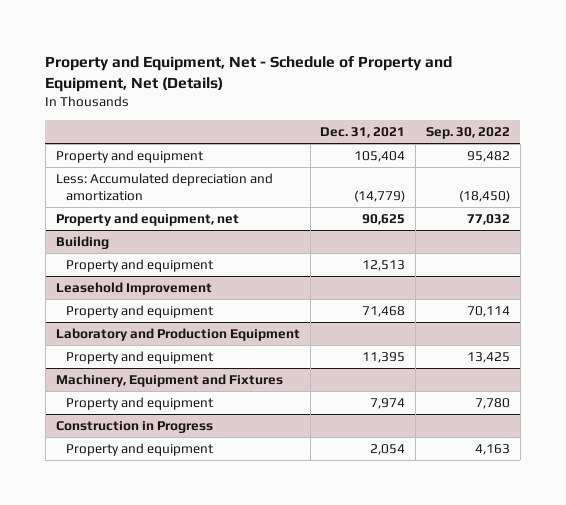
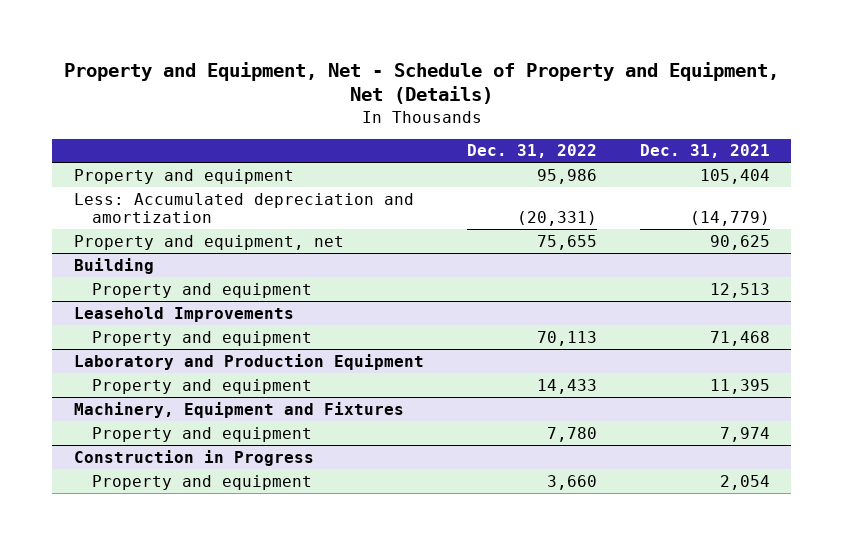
- | Dec. 31, 2021 | Sep. 30, 2022
+ | Dec. 31, 2022 | Dec. 31, 2021
- Leasehold Improvement
+ Leasehold Improvements

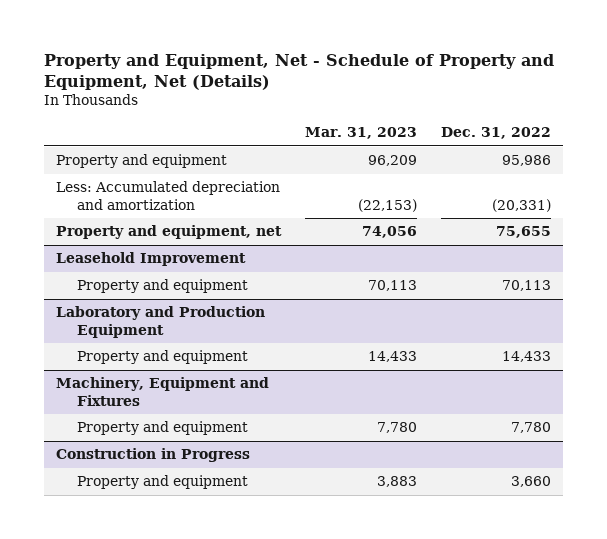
- | Dec. 31, 2022 | Dec. 31, 2021
+ | Mar. 31, 2023 | Dec. 31, 2022
- Building
- Property and equipment | | 12,513
- Leasehold Improvements
+ Leasehold Improvement

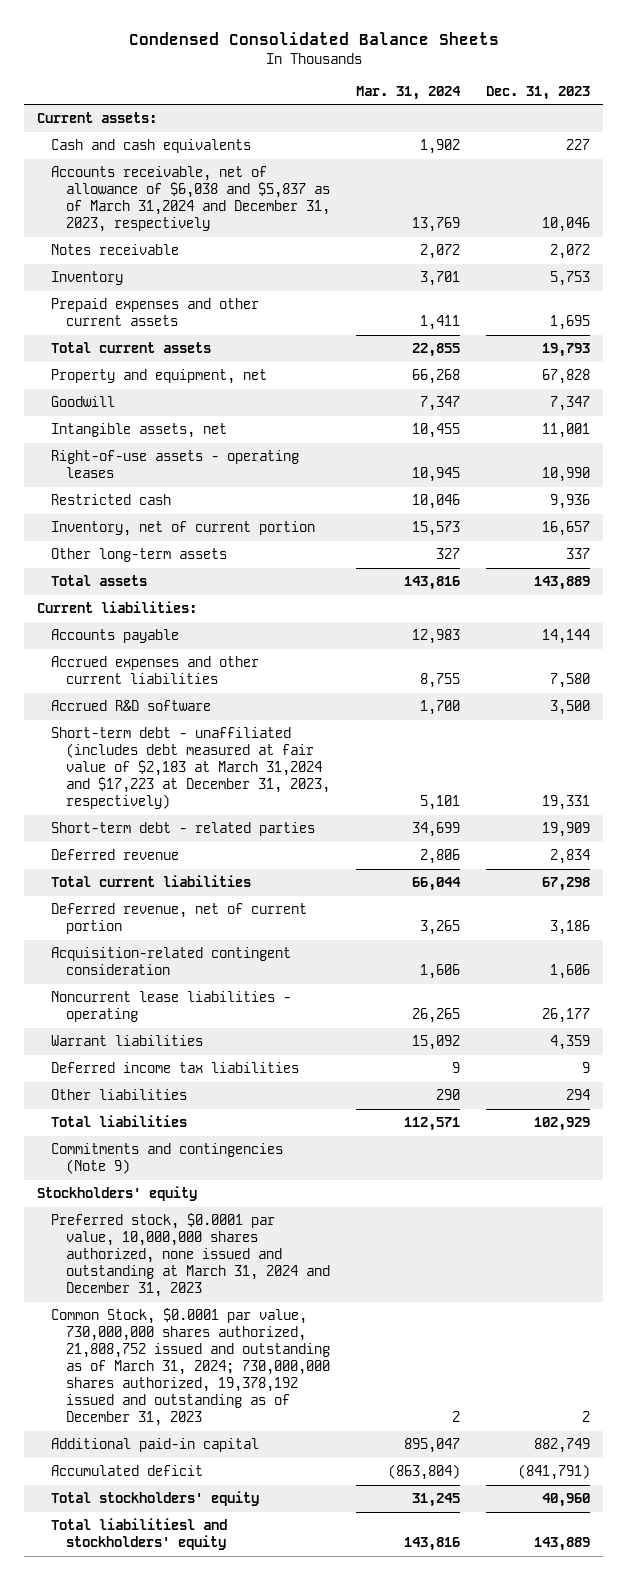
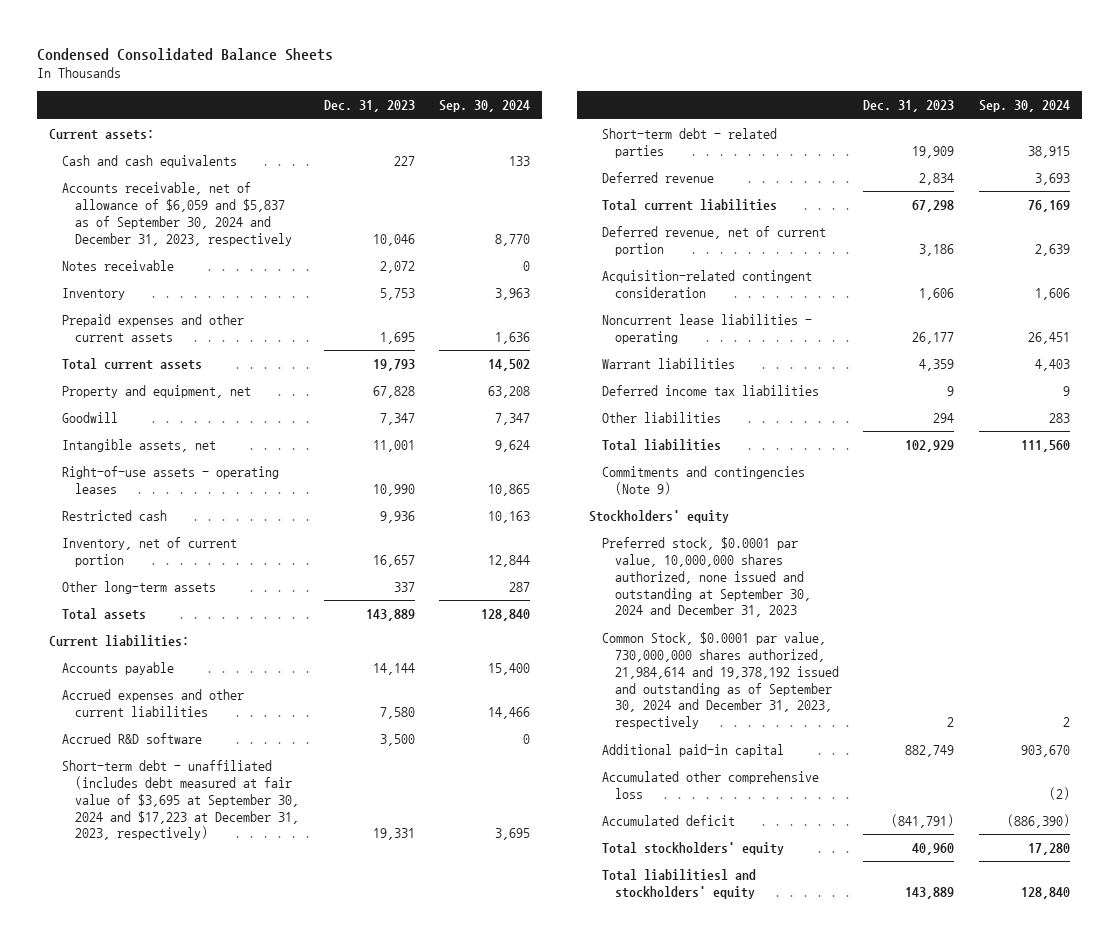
- | Mar. 31, 2024 | Dec. 31, 2023
+ | Dec. 31, 2023 | Sep. 30, 2024
- Accounts receivable, net of allowance of $6,038 and $5,837 as of March 31,2024 and December 31, 2023, respectively | 13,769 | 10,046
+ Accounts receivable, net of allowance of $6,059 and $5,837 as of September 30, 2024 and December 31, 2023, respectively | 10,046 | 8,770
- Short-term debt - unaffiliated (includes debt measured at fair value of $2,183 at March 31,2024 and $17,223 at December 31, 2023, respectively) | 5,101 | 19,331
+ Short-term debt - unaffiliated (includes debt measured at fair value of $3,695 at September 30, 2024 and $17,223 at December 31, 2023, respectively) | 19,331 | 3,695
- Preferred stock, $0.0001 par value, 10,000,000 shares authorized, none issued and outstanding at March 31, 2024 and December 31, 2023
- Common Stock, $0.0001 par value, 730,000,000 shares authorized, 21,808,752 issued and outstanding as of March 31, 2024; 730,000,000 shares authorized, 19,378,192 issued and outstanding as of December 31, 2023 | 2 | 2
+ Preferred stock, $0.0001 par value, 10,000,000 shares authorized, none issued and outstanding at September 30, 2024 and December 31, 2023
+ Common Stock, $0.0001 par value, 730,000,000 shares authorized, 21,984,614 and 19,378,192 issued and outstanding as of September 30, 2024 and December 31, 2023, respectively | 2 | 2
+ Accumulated other comprehensive loss | | (2)

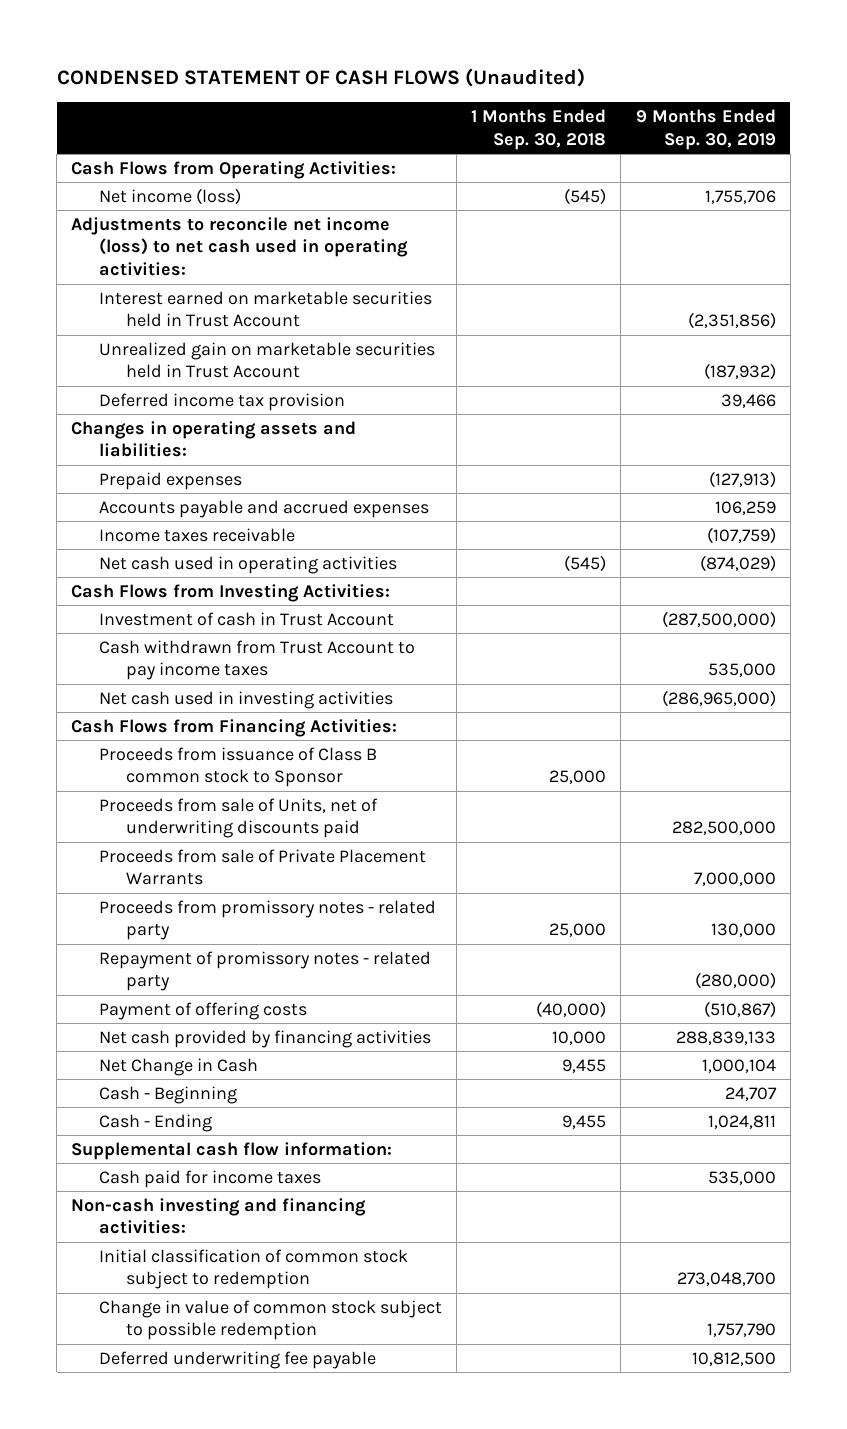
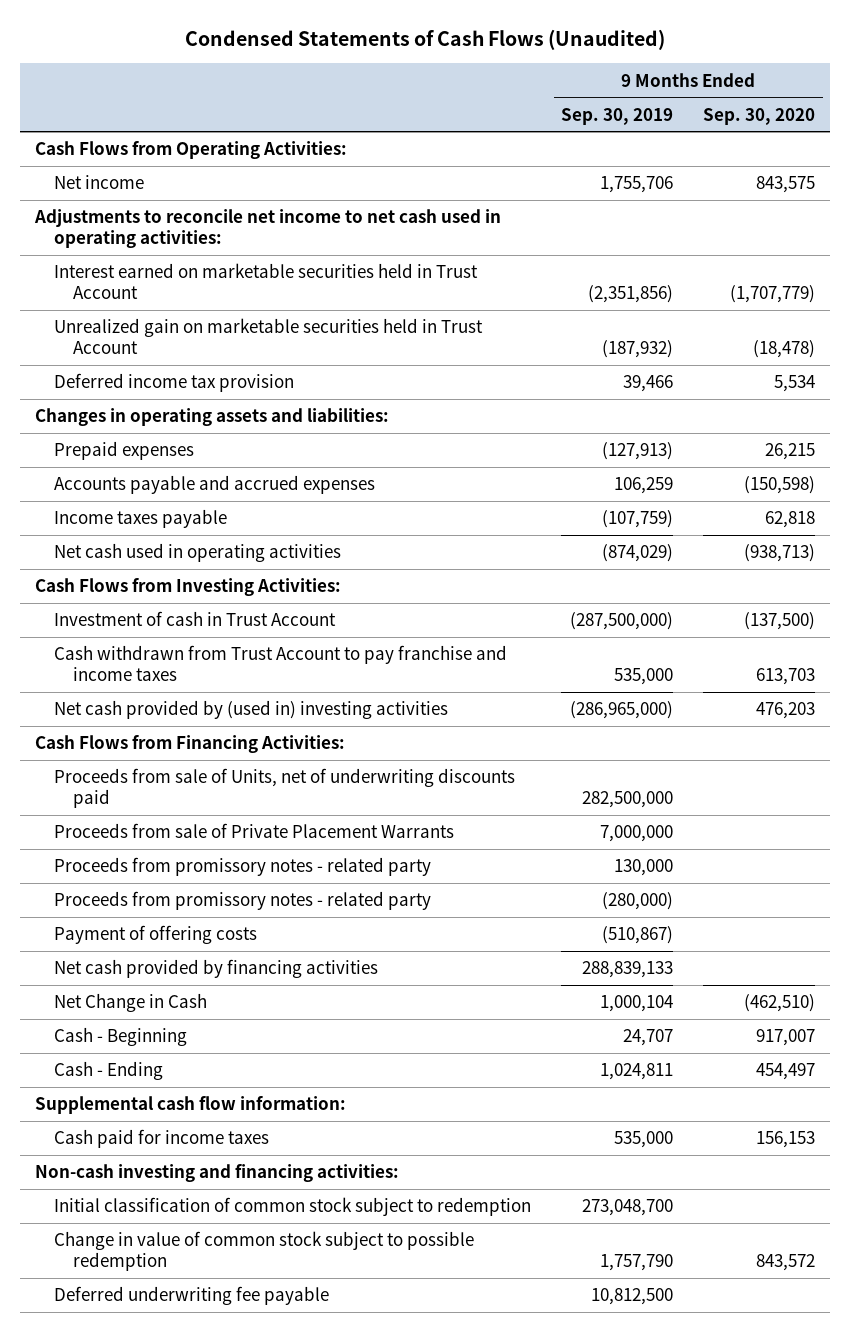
- CONDENSED STATEMENT OF CASH FLOWS (Unaudited)
+ Condensed Statements of Cash Flows (Unaudited)
- | 1 Months Ended Sep. 30, 2018 | 9 Months Ended Sep. 30, 2019
+ | 9 Months Ended Sep. 30, 2019 | 9 Months Ended Sep. 30, 2020
- Net income (loss) | (545) | 1,755,706
- Adjustments to reconcile net income (loss) to net cash used in operating activities:
+ Net income | 1,755,706 | 843,575
+ Adjustments to reconcile net income to net cash used in operating activities:
- Income taxes receivable | | (107,759)
+ Income taxes payable | (107,759) | 62,818
- Cash withdrawn from Trust Account to pay income taxes | | 535,000
- Net cash used in investing activities | | (286,965,000)
+ Cash withdrawn from Trust Account to pay franchise and income taxes | 535,000 | 613,703
+ Net cash provided by (used in) investing activities | (286,965,000) | 476,203
- Proceeds from issuance of Class B common stock to Sponsor | 25,000 |
- Repayment of promissory notes - related party | | (280,000)
+ Proceeds from promissory notes - related party | (280,000) |

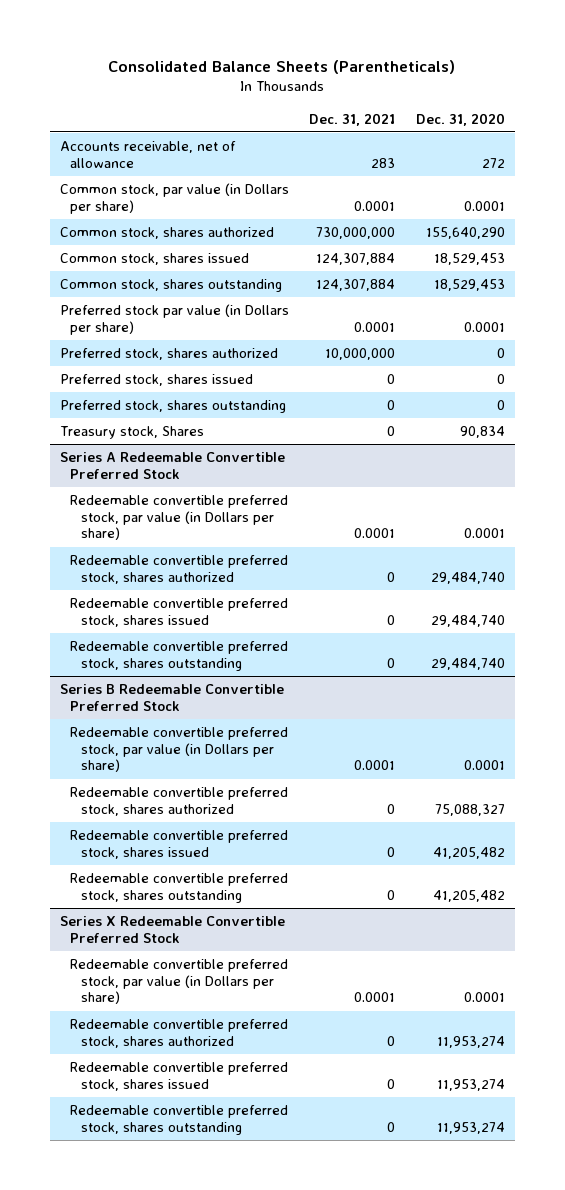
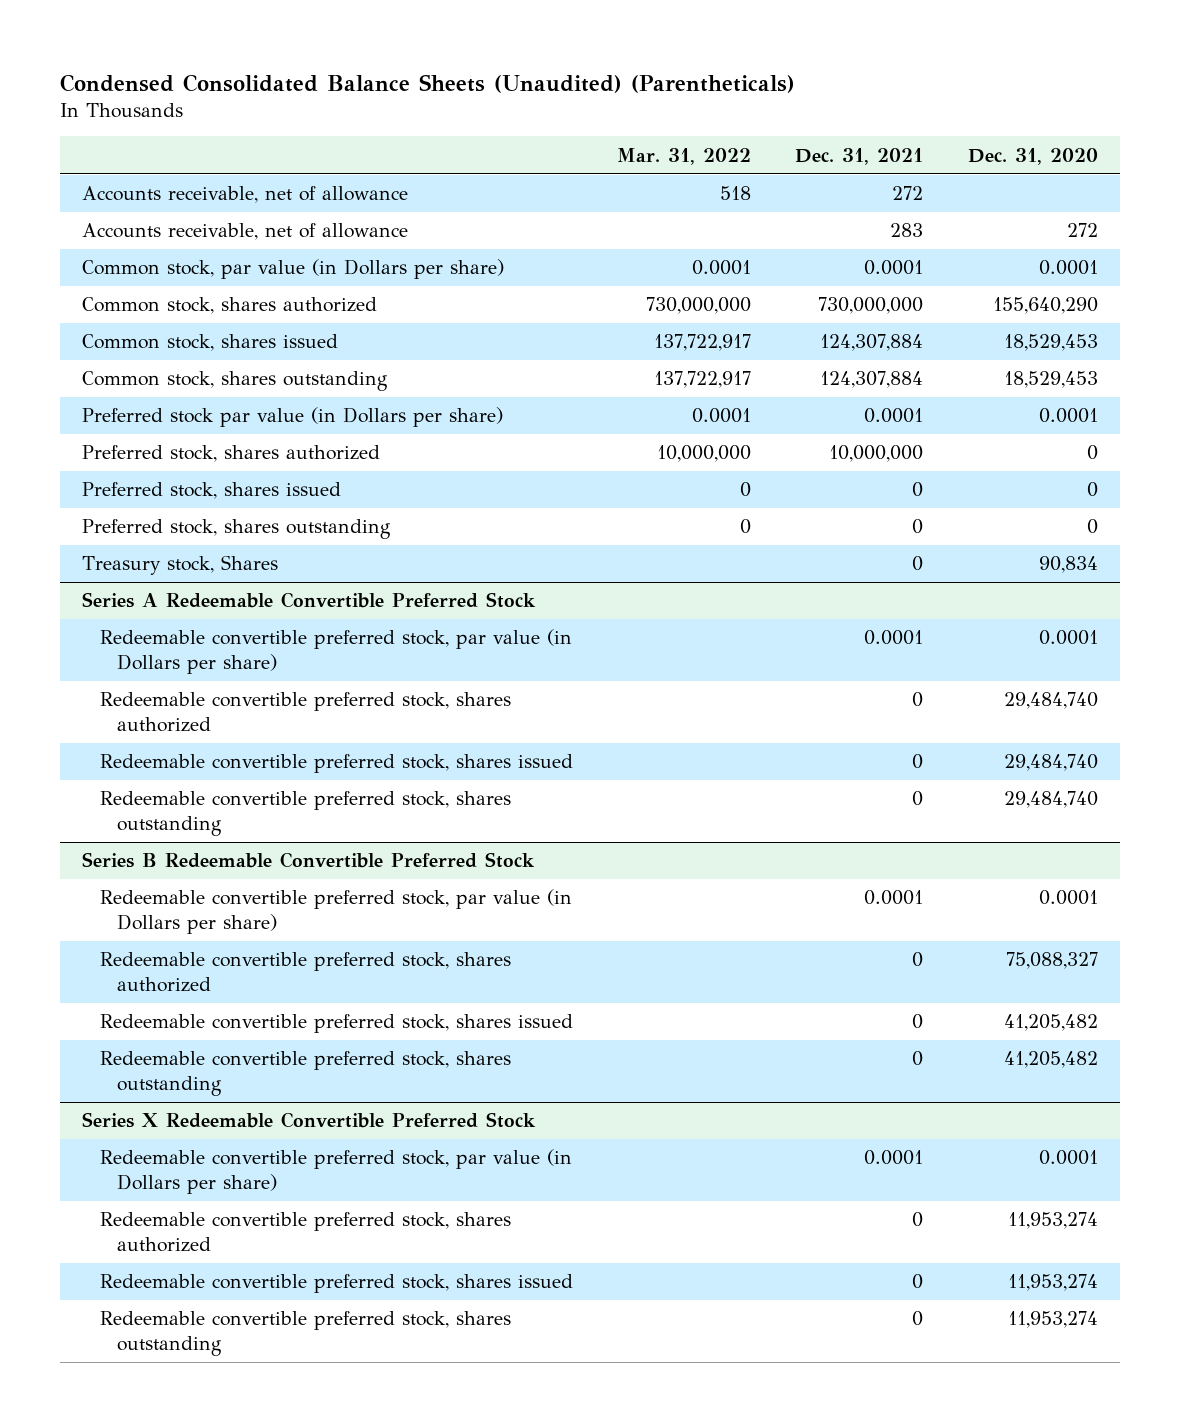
- Consolidated Balance Sheets (Parentheticals)
+ Condensed Consolidated Balance Sheets (Unaudited) (Parentheticals)
- | Dec. 31, 2021 | Dec. 31, 2020
+ | Mar. 31, 2022 | Dec. 31, 2021 | Dec. 31, 2020
+ Accounts receivable, net of allowance | 518 | 272 |

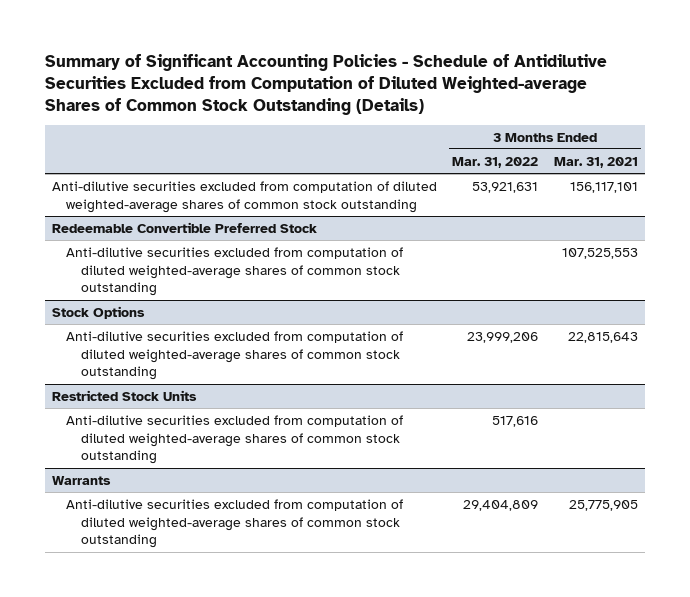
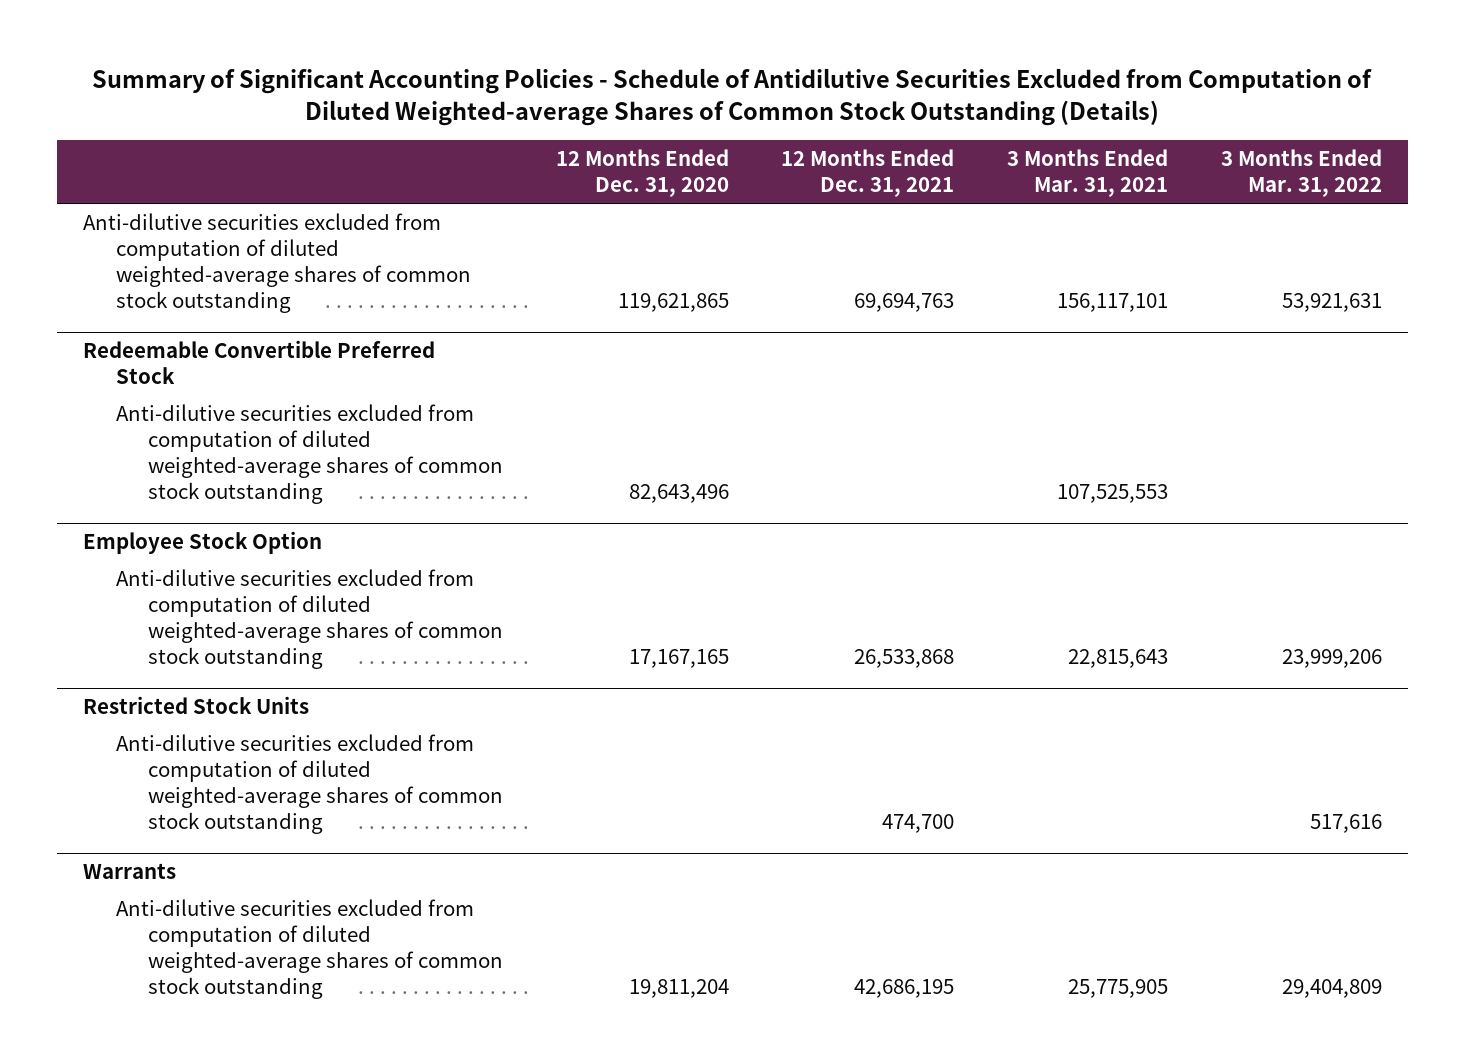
- | 3 Months Ended Mar. 31, 2022 | 3 Months Ended Mar. 31, 2021
+ | 12 Months Ended Dec. 31, 2020 | 12 Months Ended Dec. 31, 2021 | 3 Months Ended Mar. 31, 2021 | 3 Months Ended Mar. 31, 2022
- Stock Options
+ Employee Stock Option

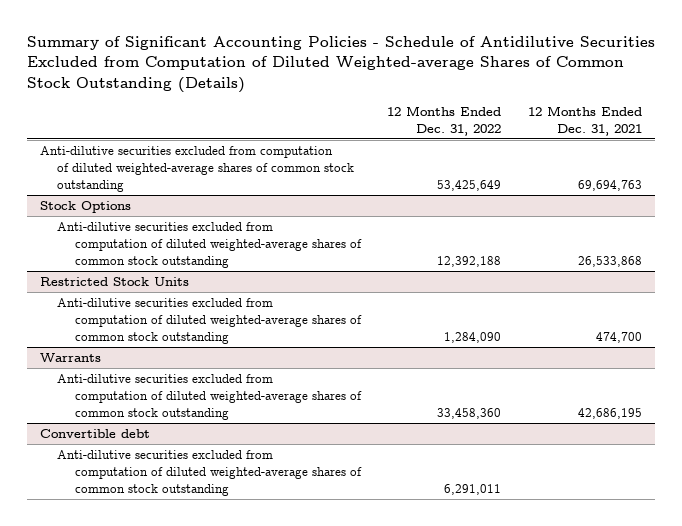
- | 12 Months Ended Dec. 31, 2020 | 12 Months Ended Dec. 31, 2021 | 3 Months Ended Mar. 31, 2021 | 3 Months Ended Mar. 31, 2022
+ | 12 Months Ended Dec. 31, 2022 | 12 Months Ended Dec. 31, 2021
- Redeemable Convertible Preferred Stock
- Anti-dilutive securities excluded from computation of diluted weighted-average shares of common stock outstanding | 82,643,496 | | 107,525,553 |
- Employee Stock Option
+ Stock Options
+ Convertible debt
+ Anti-dilutive securities excluded from computation of diluted weighted-average shares of common stock outstanding | 6,291,011 |

